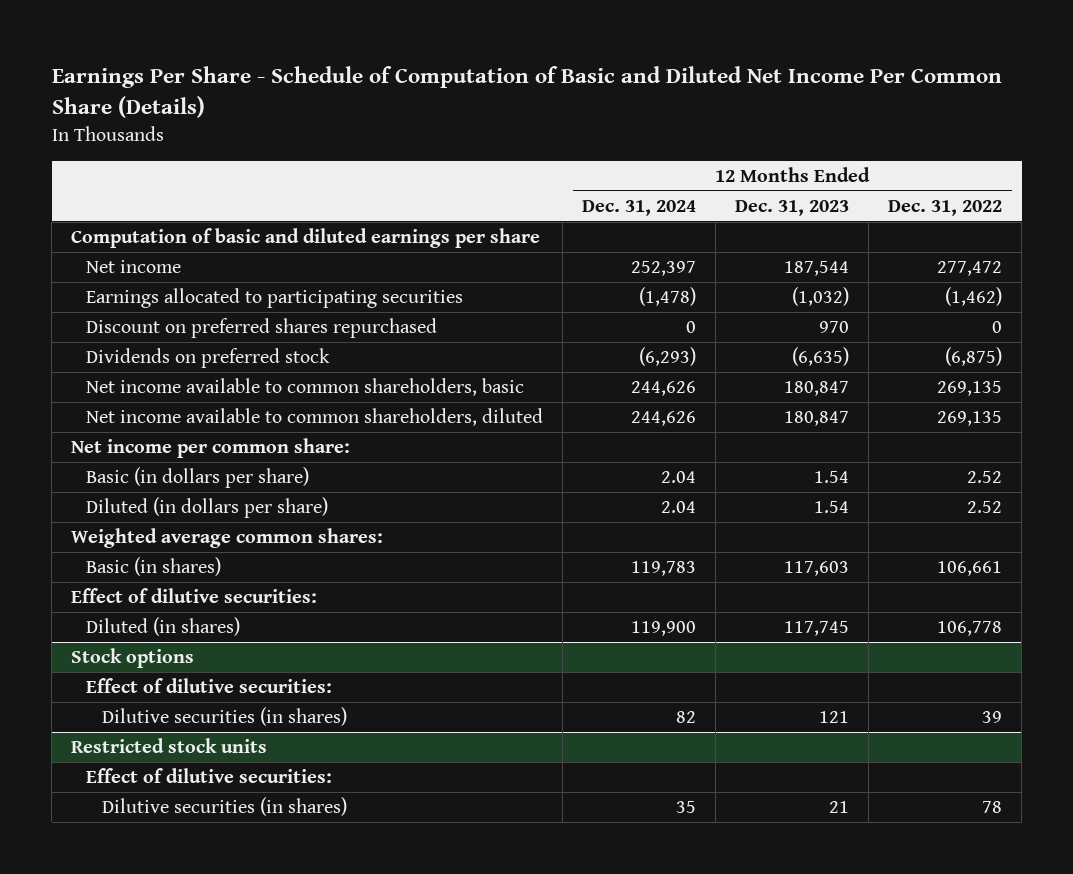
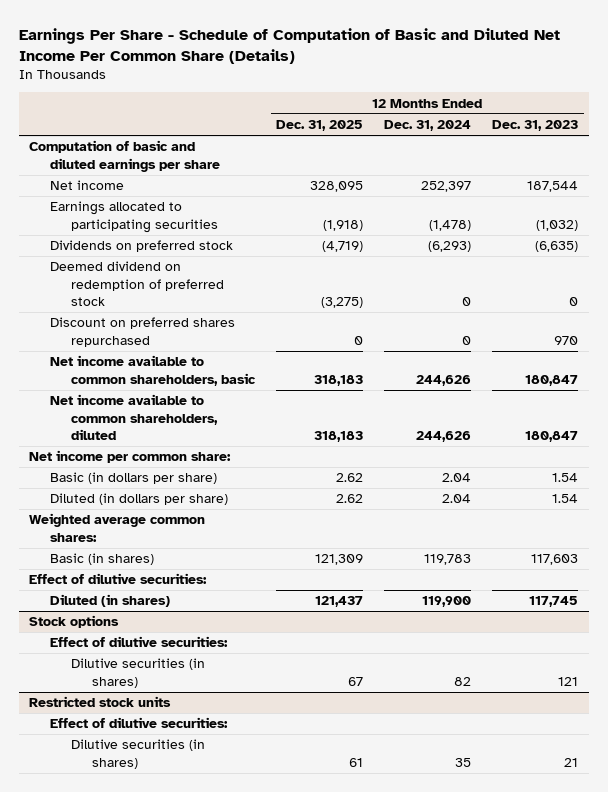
- | 12 Months Ended Dec. 31, 2024 | 12 Months Ended Dec. 31, 2023 | 12 Months Ended Dec. 31, 2022
+ | 12 Months Ended Dec. 31, 2025 | 12 Months Ended Dec. 31, 2024 | 12 Months Ended Dec. 31, 2023
+ Deemed dividend on redemption of preferred stock | (3,275) | 0 | 0
moved down: Discount on preferred shares repurchased | 0 | 0 | 970

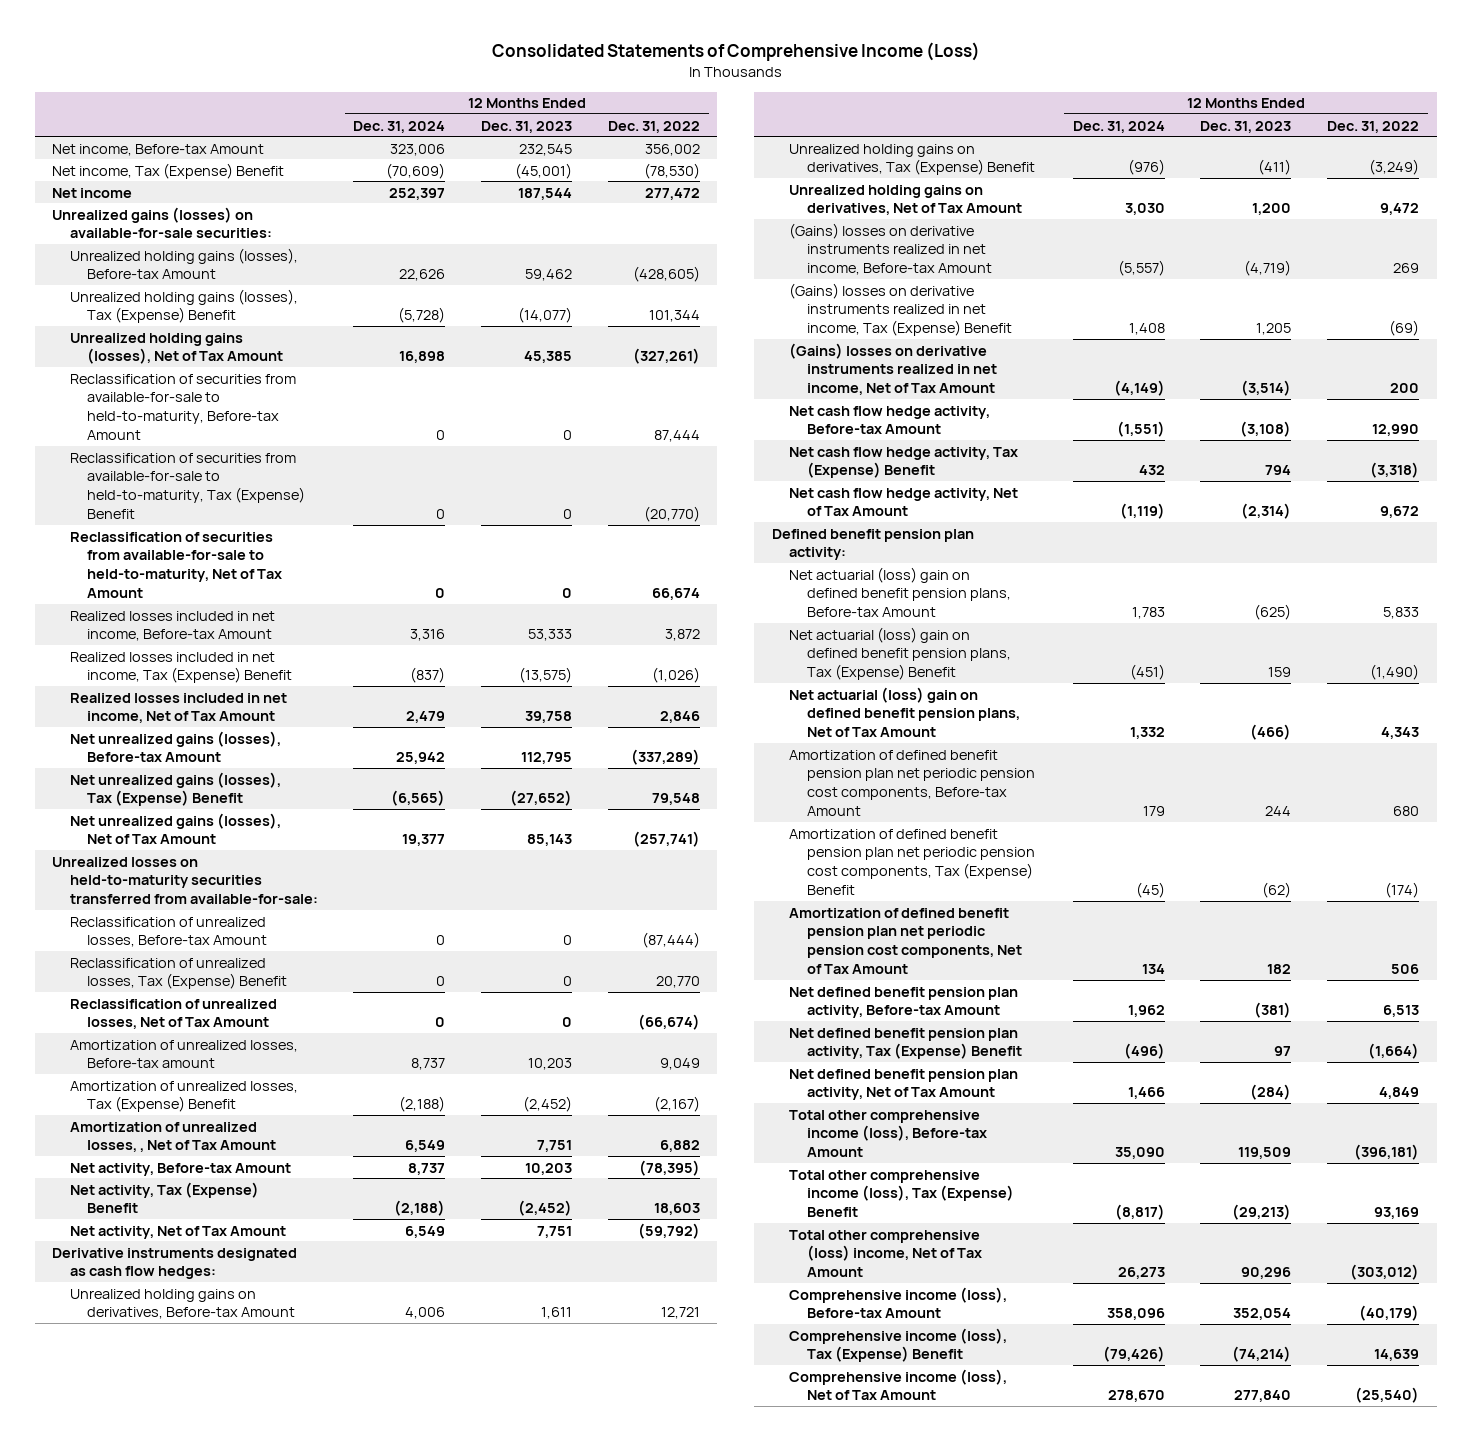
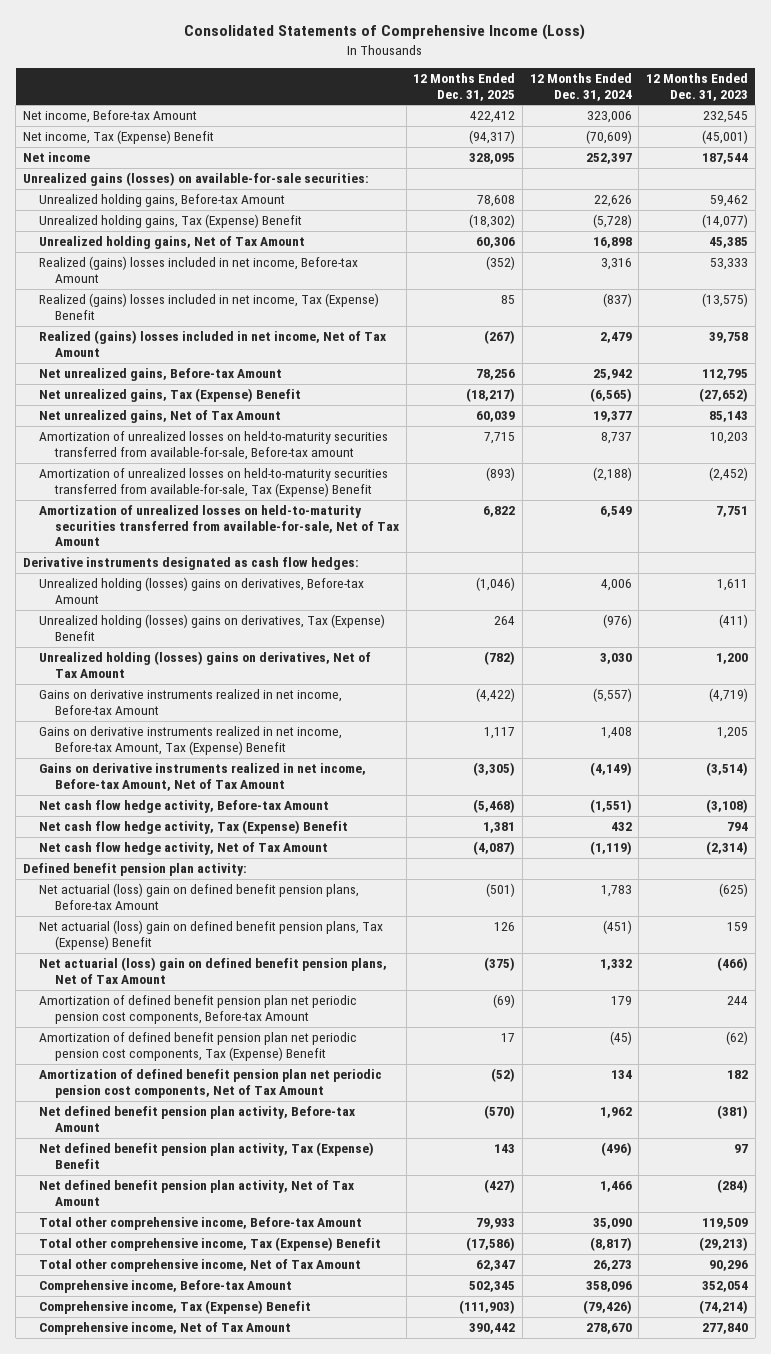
- | 12 Months Ended Dec. 31, 2024 | 12 Months Ended Dec. 31, 2023 | 12 Months Ended Dec. 31, 2022
+ | 12 Months Ended Dec. 31, 2025 | 12 Months Ended Dec. 31, 2024 | 12 Months Ended Dec. 31, 2023
- Unrealized holding gains (losses), Before-tax Amount | 22,626 | 59,462 | (428,605)
- Unrealized holding gains (losses), Tax (Expense) Benefit | (5,728) | (14,077) | 101,344
- Unrealized holding gains (losses), Net of Tax Amount | 16,898 | 45,385 | (327,261)
- Reclassification of securities from available-for-sale to held-to-maturity, Before-tax Amount | 0 | 0 | 87,444
- Reclassification of securities from available-for-sale to held-to-maturity, Tax (Expense) Benefit | 0 | 0 | (20,770)
- Reclassification of securities from available-for-sale to held-to-maturity, Net of Tax Amount | 0 | 0 | 66,674
- Realized losses included in net income, Before-tax Amount | 3,316 | 53,333 | 3,872
- Realized losses included in net income, Tax (Expense) Benefit | (837) | (13,575) | (1,026)
- Realized losses included in net income, Net of Tax Amount | 2,479 | 39,758 | 2,846
- Net unrealized gains (losses), Before-tax Amount | 25,942 | 112,795 | (337,289)
- Net unrealized gains (losses), Tax (Expense) Benefit | (6,565) | (27,652) | 79,548
- Net unrealized gains (losses), Net of Tax Amount | 19,377 | 85,143 | (257,741)
- Unrealized losses on held-to-maturity securities transferred from available-for-sale:
- Reclassification of unrealized losses, Before-tax Amount | 0 | 0 | (87,444)
- Reclassification of unrealized losses, Tax (Expense) Benefit | 0 | 0 | 20,770
- Reclassification of unrealized losses, Net of Tax Amount | 0 | 0 | (66,674)
- Amortization of unrealized losses, Before-tax amount | 8,737 | 10,203 | 9,049
- Amortization of unrealized losses, Tax (Expense) Benefit | (2,188) | (2,452) | (2,167)
- Amortization of unrealized losses, , Net of Tax Amount | 6,549 | 7,751 | 6,882
- Net activity, Before-tax Amount | 8,737 | 10,203 | (78,395)
- Net activity, Tax (Expense) Benefit | (2,188) | (2,452) | 18,603
- Net activity, Net of Tax Amount | 6,549 | 7,751 | (59,792)
+ Unrealized holding gains, Before-tax Amount | 78,608 | 22,626 | 59,462
+ Unrealized holding gains, Tax (Expense) Benefit | (18,302) | (5,728) | (14,077)
+ Unrealized holding gains, Net of Tax Amount | 60,306 | 16,898 | 45,385
+ Realized (gains) losses included in net income, Before-tax Amount | (352) | 3,316 | 53,333
+ Realized (gains) losses included in net income, Tax (Expense) Benefit | 85 | (837) | (13,575)
+ Realized (gains) losses included in net income, Net of Tax Amount | (267) | 2,479 | 39,758
+ Net unrealized gains, Before-tax Amount | 78,256 | 25,942 | 112,795
+ Net unrealized gains, Tax (Expense) Benefit | (18,217) | (6,565) | (27,652)
+ Net unrealized gains, Net of Tax Amount | 60,039 | 19,377 | 85,143
+ Amortization of unrealized losses on held-to-maturity securities transferred from available-for-sale, Before-tax amount | 7,715 | 8,737 | 10,203
+ Amortization of unrealized losses on held-to-maturity securities transferred from available-for-sale, Tax (Expense) Benefit | (893) | (2,188) | (2,452)
+ Amortization of unrealized losses on held-to-maturity securities transferred from available-for-sale, Net of Tax Amount | 6,822 | 6,549 | 7,751
- Unrealized holding gains on derivatives, Before-tax Amount | 4,006 | 1,611 | 12,721
- Unrealized holding gains on derivatives, Tax (Expense) Benefit | (976) | (411) | (3,249)
- Unrealized holding gains on derivatives, Net of Tax Amount | 3,030 | 1,200 | 9,472
- (Gains) losses on derivative instruments realized in net income, Before-tax Amount | (5,557) | (4,719) | 269
- (Gains) losses on derivative instruments realized in net income, Tax (Expense) Benefit | 1,408 | 1,205 | (69)
- (Gains) losses on derivative instruments realized in net income, Net of Tax Amount | (4,149) | (3,514) | 200
+ Unrealized holding (losses) gains on derivatives, Before-tax Amount | (1,046) | 4,006 | 1,611
+ Unrealized holding (losses) gains on derivatives, Tax (Expense) Benefit | 264 | (976) | (411)
+ Unrealized holding (losses) gains on derivatives, Net of Tax Amount | (782) | 3,030 | 1,200
+ Gains on derivative instruments realized in net income, Before-tax Amount | (4,422) | (5,557) | (4,719)
+ Gains on derivative instruments realized in net income, Before-tax Amount, Tax (Expense) Benefit | 1,117 | 1,408 | 1,205
+ Gains on derivative instruments realized in net income, Before-tax Amount, Net of Tax Amount | (3,305) | (4,149) | (3,514)
- Total other comprehensive income (loss), Before-tax Amount | 35,090 | 119,509 | (396,181)
- Total other comprehensive income (loss), Tax (Expense) Benefit | (8,817) | (29,213) | 93,169
- Total other comprehensive (loss) income, Net of Tax Amount | 26,273 | 90,296 | (303,012)
- Comprehensive income (loss), Before-tax Amount | 358,096 | 352,054 | (40,179)
- Comprehensive income (loss), Tax (Expense) Benefit | (79,426) | (74,214) | 14,639
- Comprehensive income (loss), Net of Tax Amount | 278,670 | 277,840 | (25,540)
+ Total other comprehensive income, Before-tax Amount | 79,933 | 35,090 | 119,509
+ Total other comprehensive income, Tax (Expense) Benefit | (17,586) | (8,817) | (29,213)
+ Total other comprehensive income, Net of Tax Amount | 62,347 | 26,273 | 90,296
+ Comprehensive income, Before-tax Amount | 502,345 | 358,096 | 352,054
+ Comprehensive income, Tax (Expense) Benefit | (111,903) | (79,426) | (74,214)
+ Comprehensive income, Net of Tax Amount | 390,442 | 278,670 | 277,840

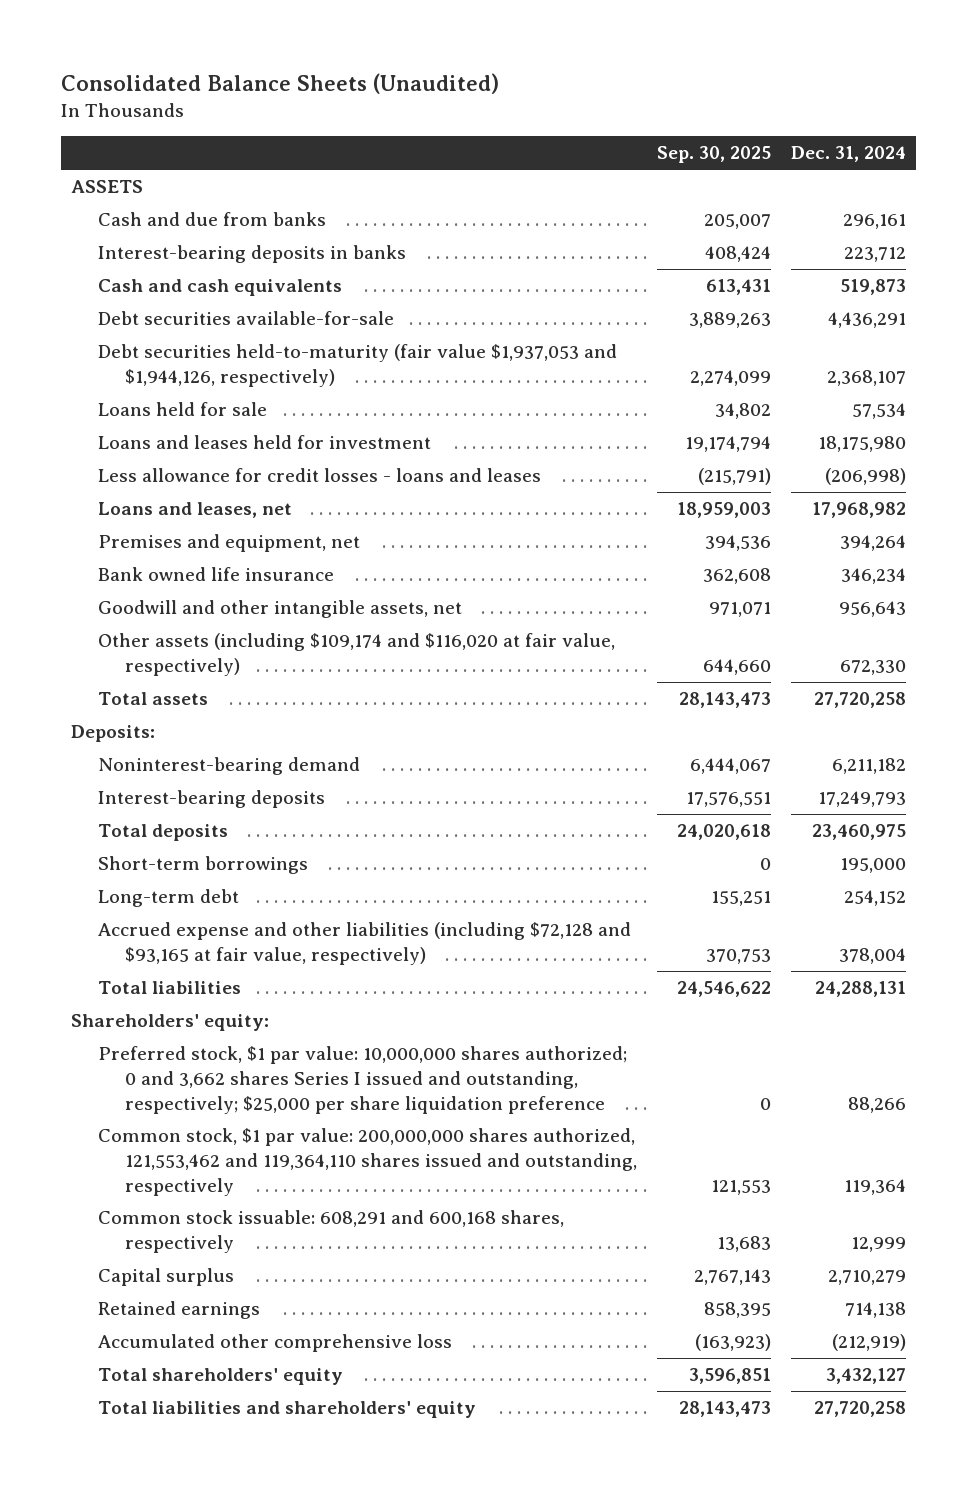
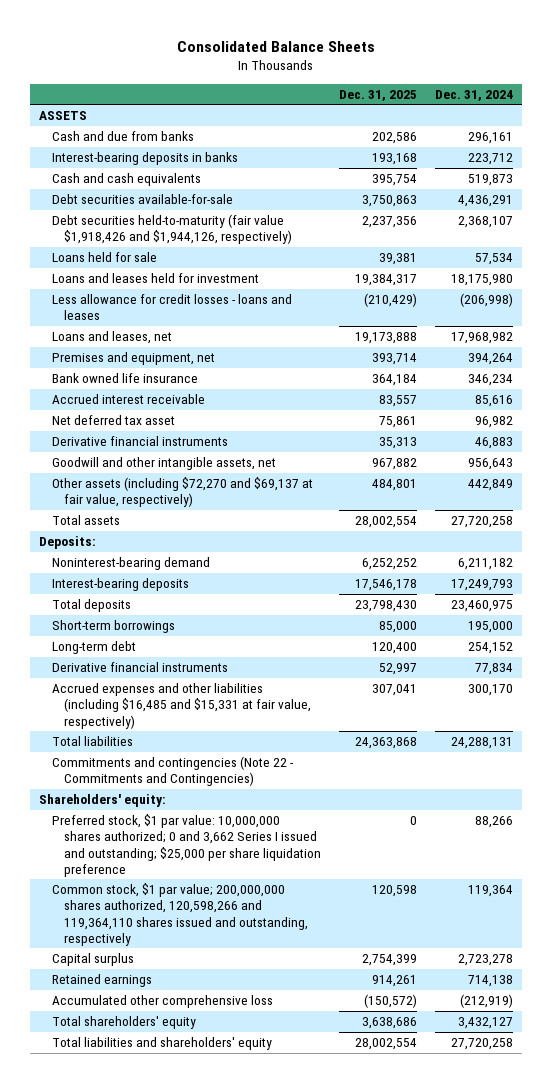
- Consolidated Balance Sheets (Unaudited)
+ Consolidated Balance Sheets
- | Sep. 30, 2025 | Dec. 31, 2024
+ | Dec. 31, 2025 | Dec. 31, 2024
- Debt securities held-to-maturity (fair value $1,937,053 and $1,944,126, respectively) | 2,274,099 | 2,368,107
+ Debt securities held-to-maturity (fair value $1,918,426 and $1,944,126, respectively) | 2,237,356 | 2,368,107
+ Accrued interest receivable | 83,557 | 85,616
+ Net deferred tax asset | 75,861 | 96,982
+ Derivative financial instruments | 35,313 | 46,883
- Other assets (including $109,174 and $116,020 at fair value, respectively) | 644,660 | 672,330
+ Other assets (including $72,270 and $69,137 at fair value, respectively) | 484,801 | 442,849
- Accrued expense and other liabilities (including $72,128 and $93,165 at fair value, respectively) | 370,753 | 378,004
+ Derivative financial instruments | 52,997 | 77,834
+ Accrued expenses and other liabilities (including $16,485 and $15,331 at fair value, respectively) | 307,041 | 300,170
+ Commitments and contingencies (Note 22 - Commitments and Contingencies)
- Preferred stock, $1 par value: 10,000,000 shares authorized; 0 and 3,662 shares Series I issued and outstanding, respectively; $25,000 per share liquidation preference | 0 | 88,266
- Common stock, $1 par value: 200,000,000 shares authorized, 121,553,462 and 119,364,110 shares issued and outstanding, respectively | 121,553 | 119,364
- Common stock issuable: 608,291 and 600,168 shares, respectively | 13,683 | 12,999
- Capital surplus | 2,767,143 | 2,710,279
+ Preferred stock, $1 par value: 10,000,000 shares authorized; 0 and 3,662 Series I issued and outstanding; $25,000 per share liquidation preference | 0 | 88,266
+ Common stock, $1 par value; 200,000,000 shares authorized, 120,598,266 and 119,364,110 shares issued and outstanding, respectively | 120,598 | 119,364
+ Capital surplus | 2,754,399 | 2,723,278

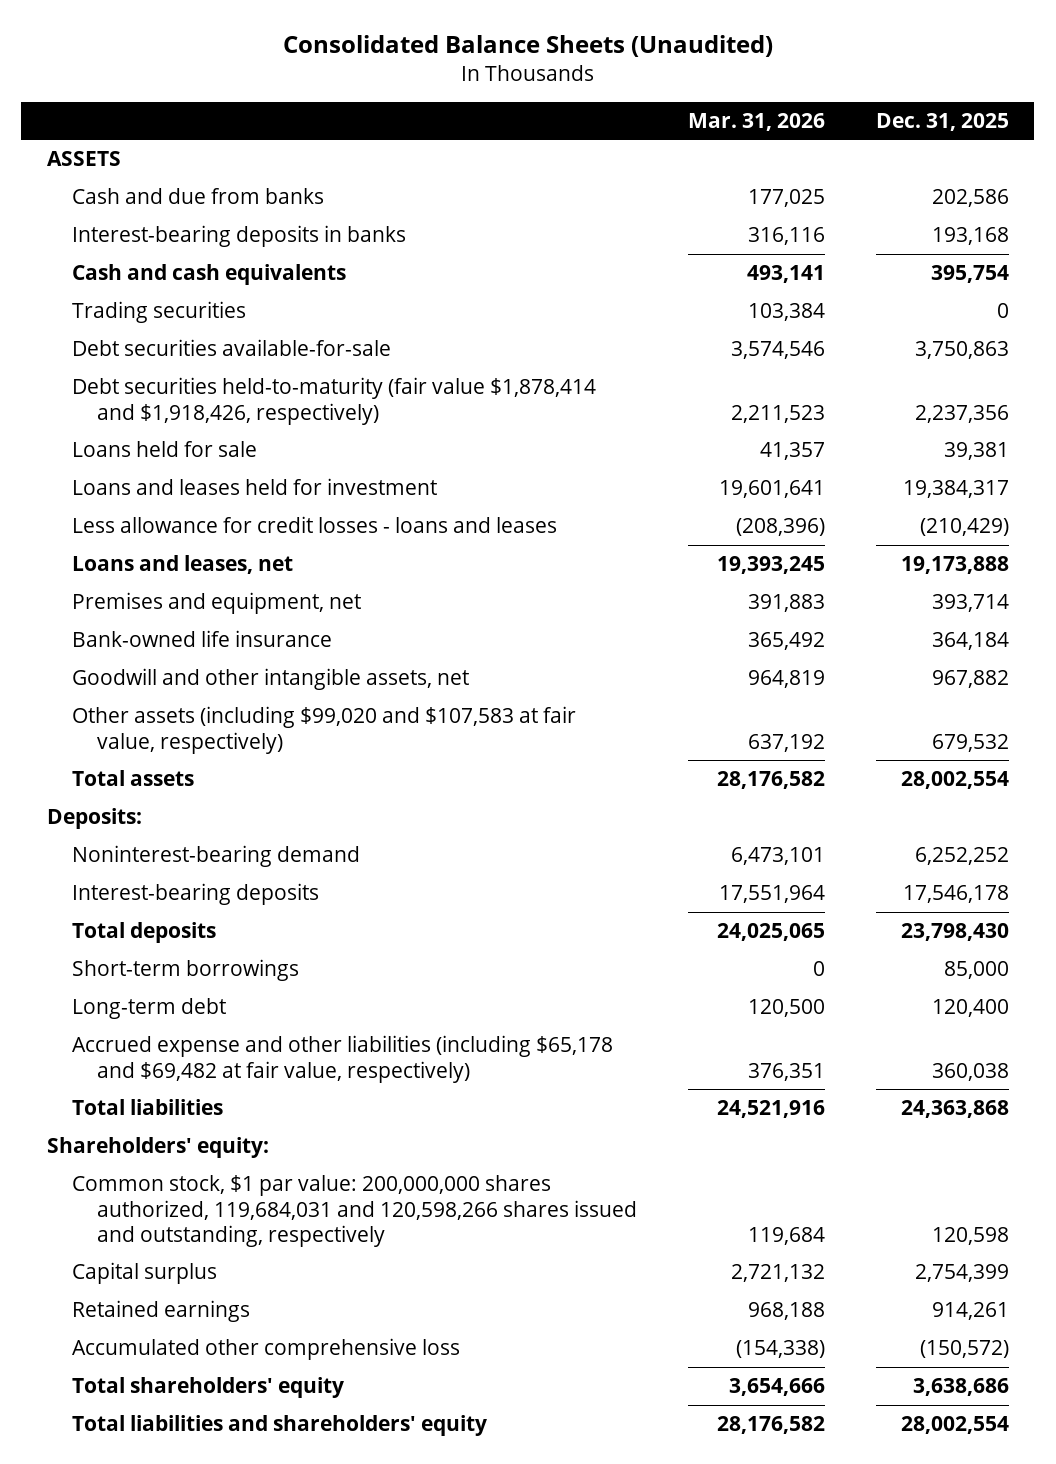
- Consolidated Balance Sheets
+ Consolidated Balance Sheets (Unaudited)
- | Dec. 31, 2025 | Dec. 31, 2024
+ | Mar. 31, 2026 | Dec. 31, 2025
+ Trading securities | 103,384 | 0
- Debt securities held-to-maturity (fair value $1,918,426 and $1,944,126, respectively) | 2,237,356 | 2,368,107
+ Debt securities held-to-maturity (fair value $1,878,414 and $1,918,426, respectively) | 2,211,523 | 2,237,356
- Bank owned life insurance | 364,184 | 346,234
- Accrued interest receivable | 83,557 | 85,616
- Net deferred tax asset | 75,861 | 96,982
- Derivative financial instruments | 35,313 | 46,883
+ Bank-owned life insurance | 365,492 | 364,184
- Other assets (including $72,270 and $69,137 at fair value, respectively) | 484,801 | 442,849
+ Other assets (including $99,020 and $107,583 at fair value, respectively) | 637,192 | 679,532
- Derivative financial instruments | 52,997 | 77,834
- Accrued expenses and other liabilities (including $16,485 and $15,331 at fair value, respectively) | 307,041 | 300,170
+ Accrued expense and other liabilities (including $65,178 and $69,482 at fair value, respectively) | 376,351 | 360,038
- Commitments and contingencies (Note 22 - Commitments and Contingencies)
- Preferred stock, $1 par value: 10,000,000 shares authorized; 0 and 3,662 Series I issued and outstanding; $25,000 per share liquidation preference | 0 | 88,266
- Common stock, $1 par value; 200,000,000 shares authorized, 120,598,266 and 119,364,110 shares issued and outstanding, respectively | 120,598 | 119,364
+ Common stock, $1 par value: 200,000,000 shares authorized, 119,684,031 and 120,598,266 shares issued and outstanding, respectively | 119,684 | 120,598

